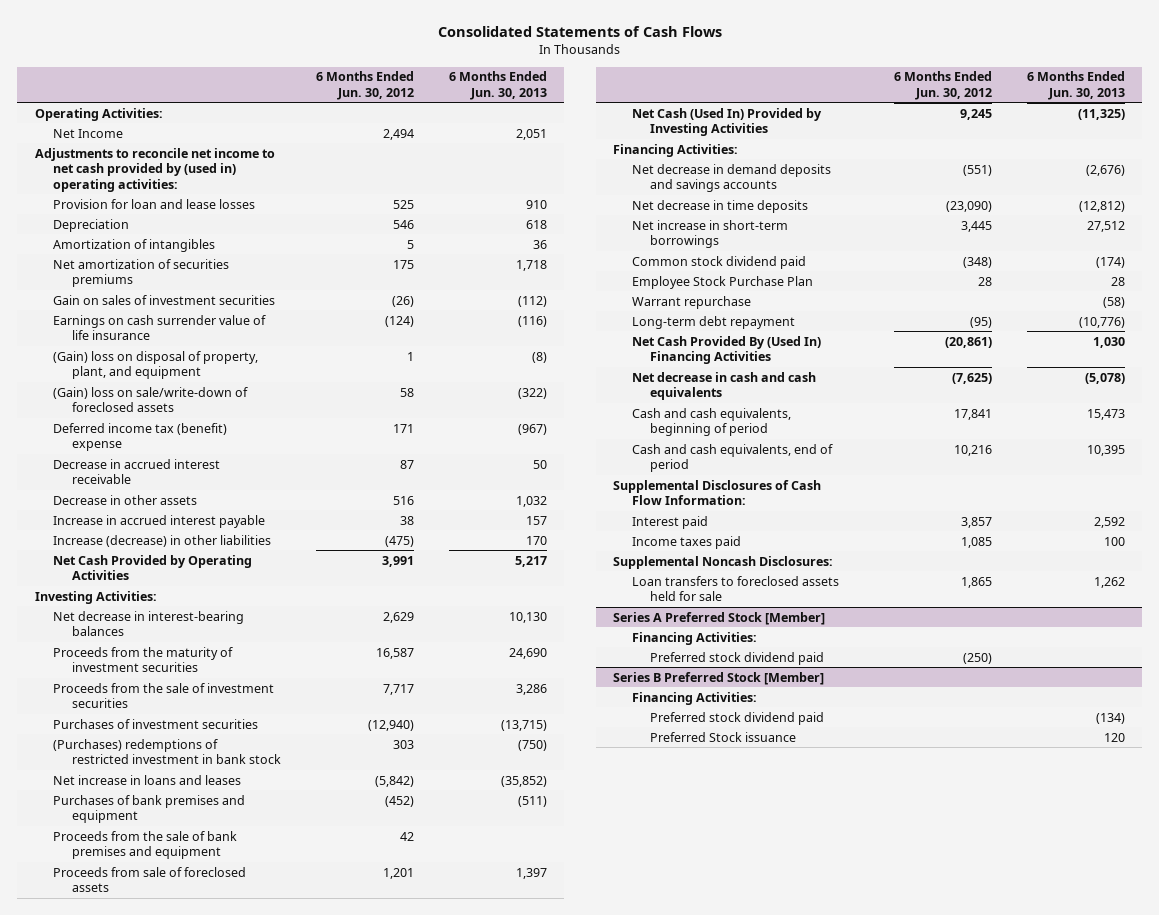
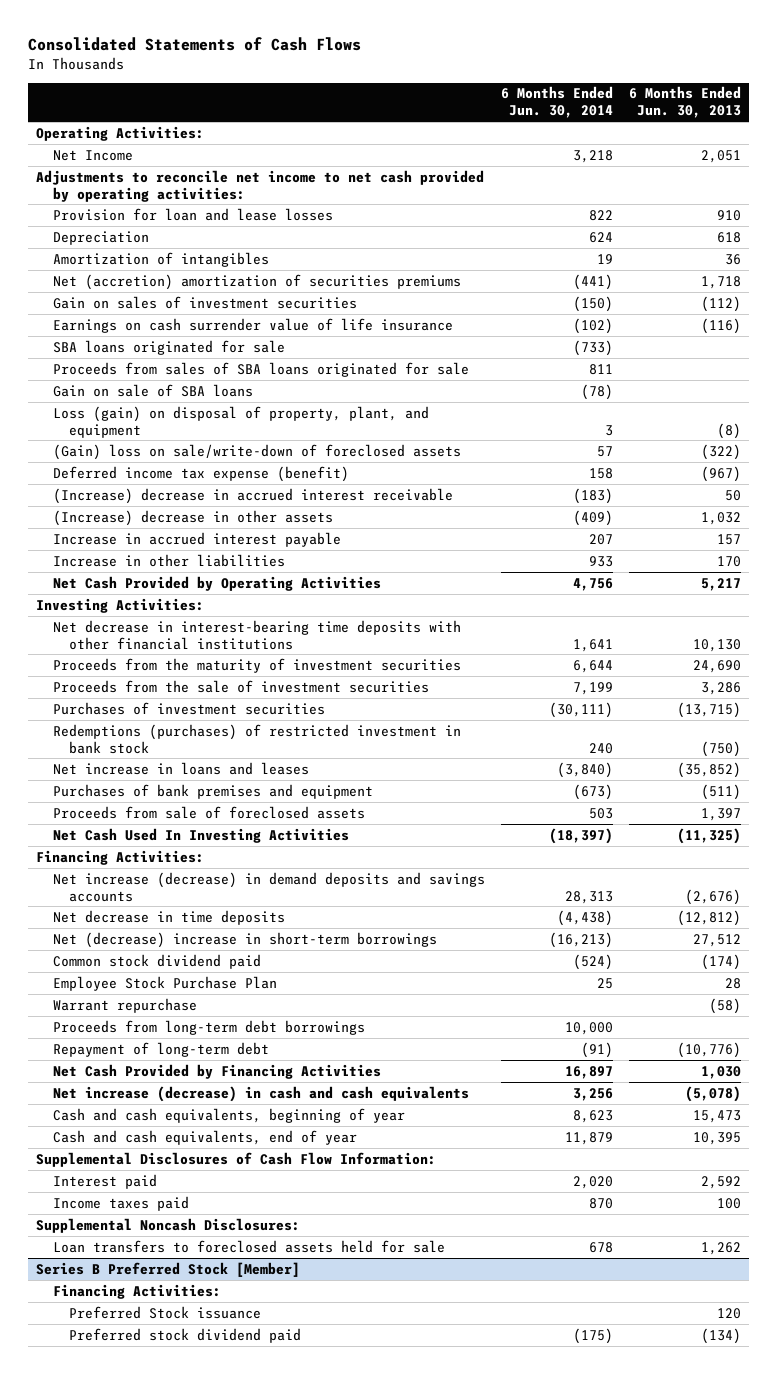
- | 6 Months Ended Jun. 30, 2012 | 6 Months Ended Jun. 30, 2013
+ | 6 Months Ended Jun. 30, 2014 | 6 Months Ended Jun. 30, 2013
- Adjustments to reconcile net income to net cash provided by (used in) operating activities:
+ Adjustments to reconcile net income to net cash provided by operating activities:
- Net amortization of securities premiums | 175 | 1,718
+ Net (accretion) amortization of securities premiums | (441) | 1,718
- (Gain) loss on disposal of property, plant, and equipment | 1 | (8)
+ SBA loans originated for sale | (733) |
+ Proceeds from sales of SBA loans originated for sale | 811 |
+ Gain on sale of SBA loans | (78) |
+ Loss (gain) on disposal of property, plant, and equipment | 3 | (8)
- Deferred income tax (benefit) expense | 171 | (967)
- Decrease in accrued interest receivable | 87 | 50
- Decrease in other assets | 516 | 1,032
+ Deferred income tax expense (benefit) | 158 | (967)
+ (Increase) decrease in accrued interest receivable | (183) | 50
+ (Increase) decrease in other assets | (409) | 1,032
- Increase (decrease) in other liabilities | (475) | 170
+ Increase in other liabilities | 933 | 170
- Net decrease in interest-bearing balances | 2,629 | 10,130
+ Net decrease in interest-bearing time deposits with other financial institutions | 1,641 | 10,130
- (Purchases) redemptions of restricted investment in bank stock | 303 | (750)
+ Redemptions (purchases) of restricted investment in bank stock | 240 | (750)
- Proceeds from the sale of bank premises and equipment | 42 |
- Net Cash (Used In) Provided by Investing Activities | 9,245 | (11,325)
+ Net Cash Used In Investing Activities | (18,397) | (11,325)
- Net decrease in demand deposits and savings accounts | (551) | (2,676)
+ Net increase (decrease) in demand deposits and savings accounts | 28,313 | (2,676)
- Net increase in short-term borrowings | 3,445 | 27,512
+ Net (decrease) increase in short-term borrowings | (16,213) | 27,512
- Long-term debt repayment | (95) | (10,776)
- Net Cash Provided By (Used In) Financing Activities | (20,861) | 1,030
- Net decrease in cash and cash equivalents | (7,625) | (5,078)
- Cash and cash equivalents, beginning of period | 17,841 | 15,473
- Cash and cash equivalents, end of period | 10,216 | 10,395
+ Proceeds from long-term debt borrowings | 10,000 |
+ Repayment of long-term debt | (91) | (10,776)
+ Net Cash Provided by Financing Activities | 16,897 | 1,030
+ Net increase (decrease) in cash and cash equivalents | 3,256 | (5,078)
+ Cash and cash equivalents, beginning of year | 8,623 | 15,473
+ Cash and cash equivalents, end of year | 11,879 | 10,395
- Series A Preferred Stock [Member]
- Financing Activities:
- Preferred stock dividend paid | (250) |
@ Series B Preferred Stock [Member]
moved down: Preferred stock dividend paid | (175) | (134)

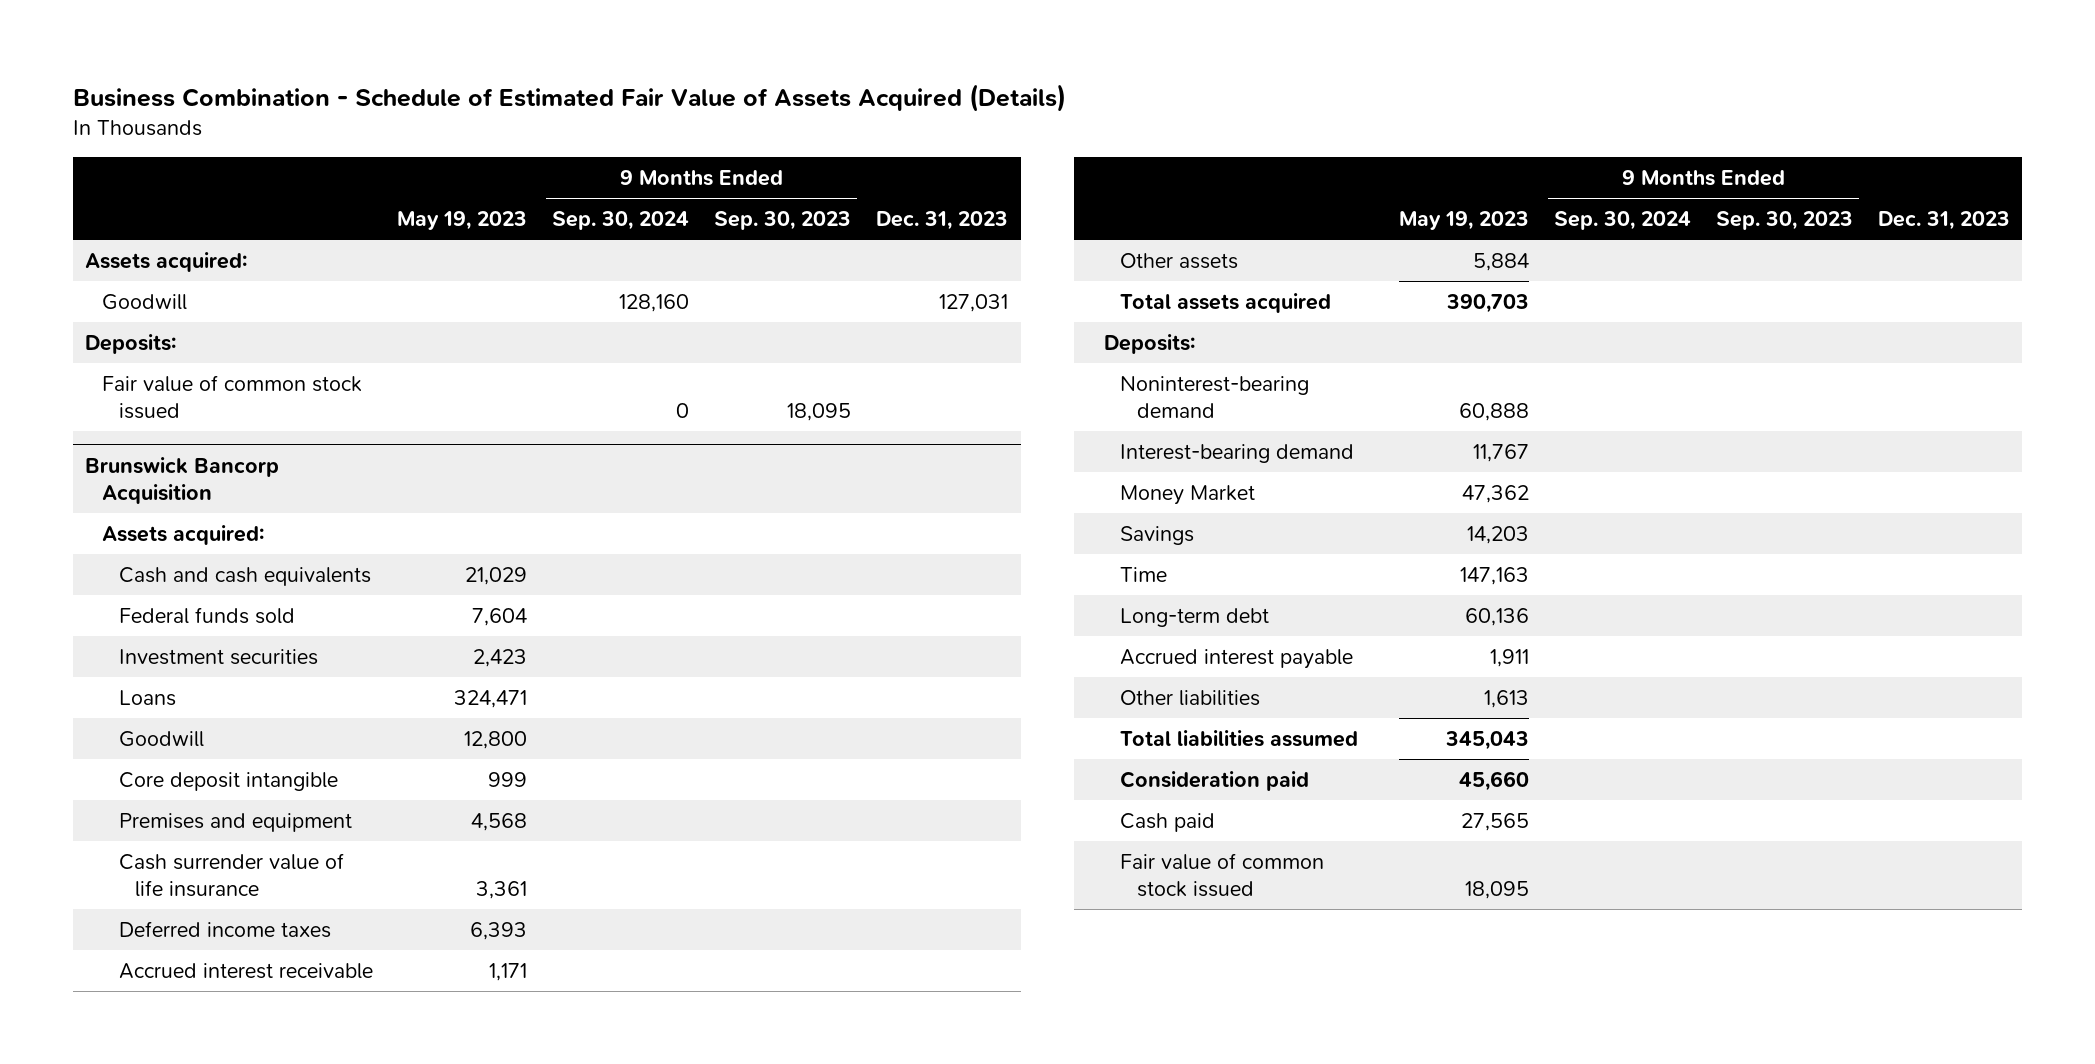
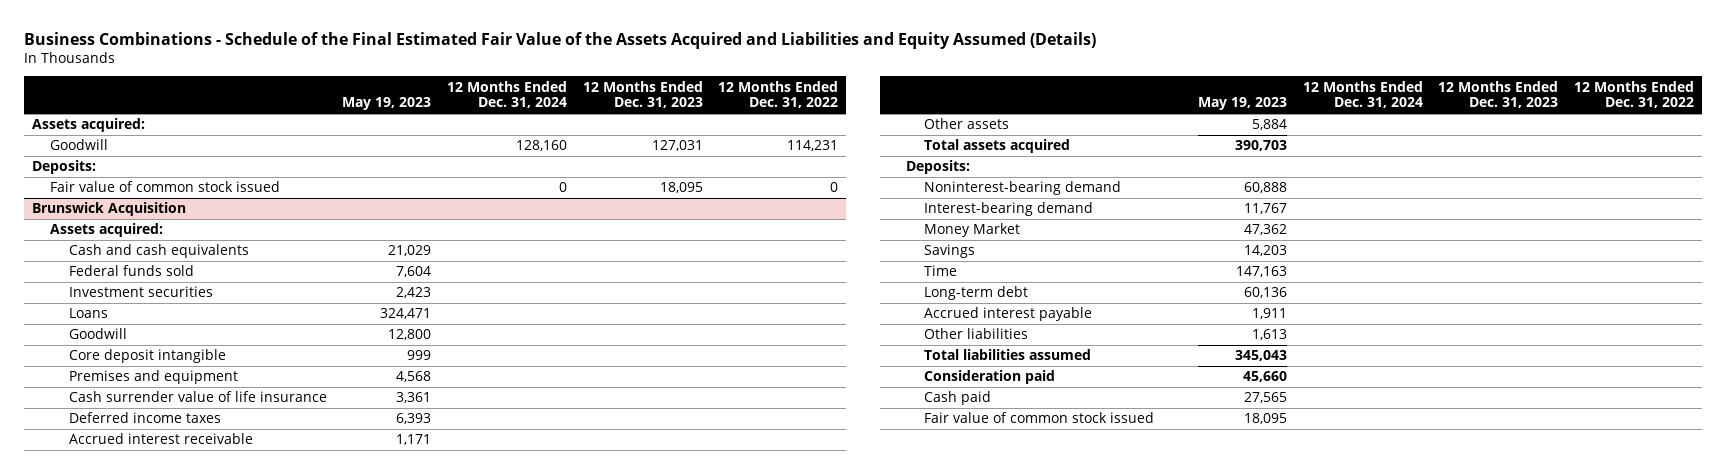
- Business Combination - Schedule of Estimated Fair Value of Assets Acquired (Details)
+ Business Combinations - Schedule of the Final Estimated Fair Value of the Assets Acquired and Liabilities and Equity Assumed (Details)
- | May 19, 2023 | 9 Months Ended Sep. 30, 2024 | 9 Months Ended Sep. 30, 2023 | Dec. 31, 2023
+ | May 19, 2023 | 12 Months Ended Dec. 31, 2024 | 12 Months Ended Dec. 31, 2023 | 12 Months Ended Dec. 31, 2022
- Brunswick Bancorp Acquisition
+ Brunswick Acquisition

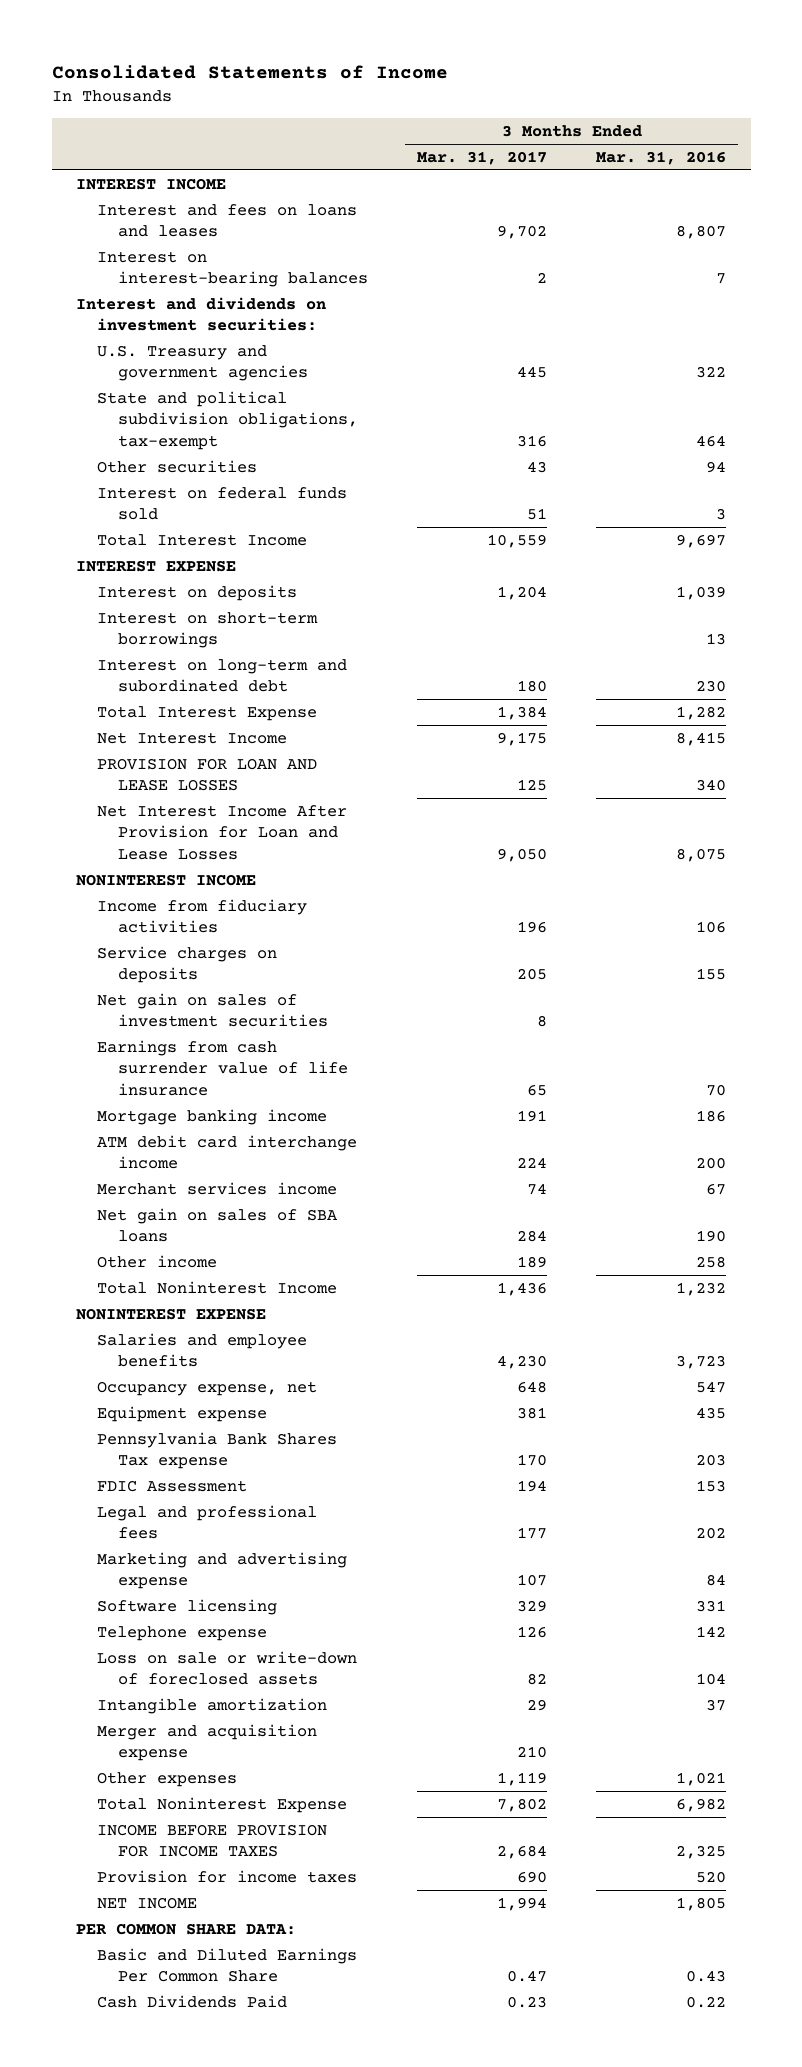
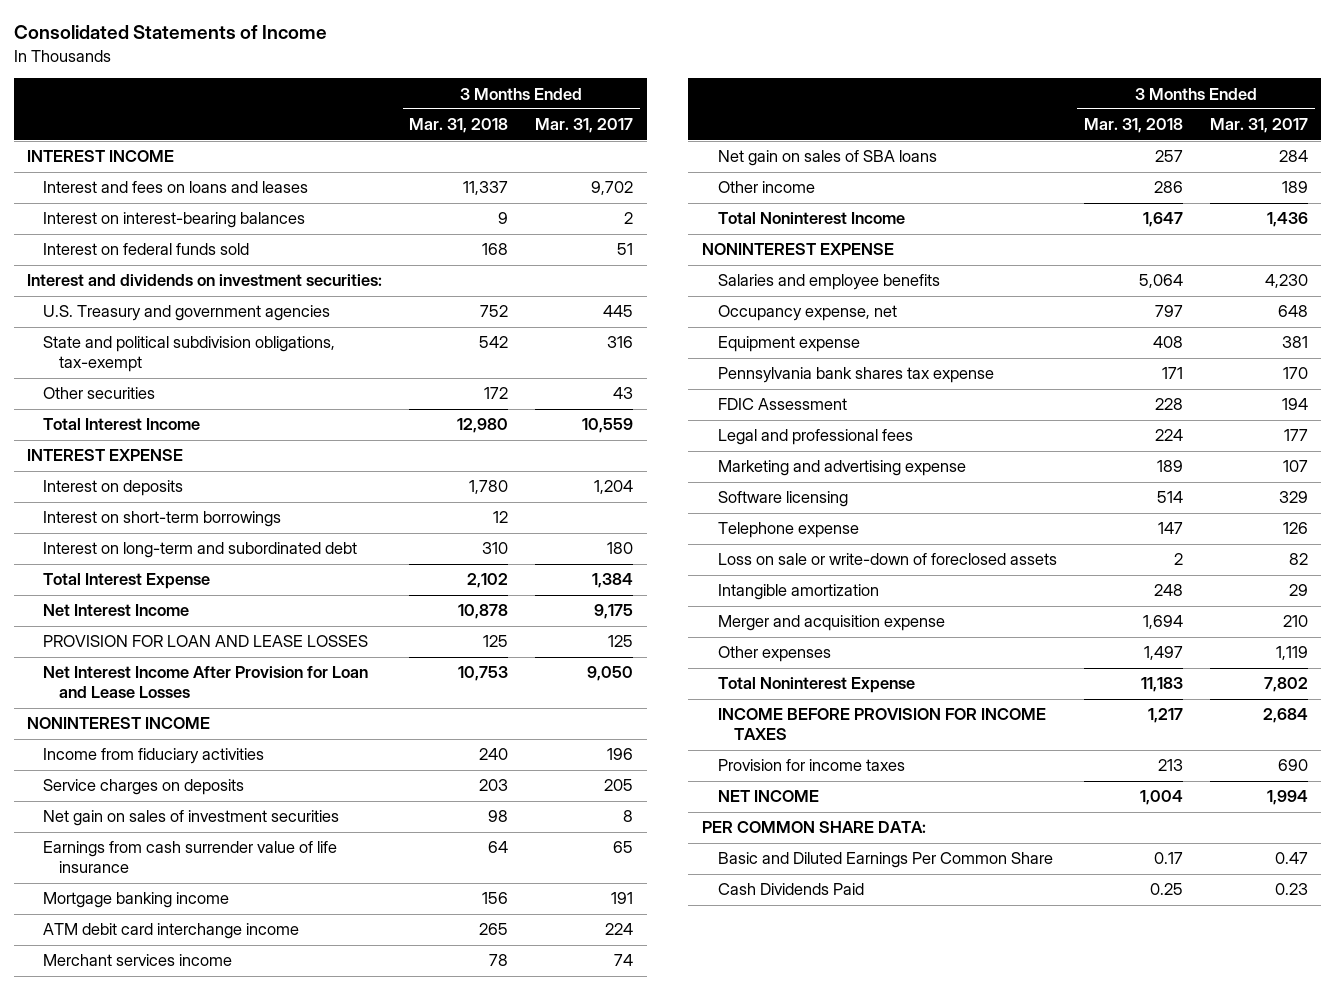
- | 3 Months Ended Mar. 31, 2017 | 3 Months Ended Mar. 31, 2016
+ | 3 Months Ended Mar. 31, 2018 | 3 Months Ended Mar. 31, 2017
moved up: Interest on federal funds sold | 168 | 51
- Pennsylvania Bank Shares Tax expense | 170 | 203
+ Pennsylvania bank shares tax expense | 171 | 170

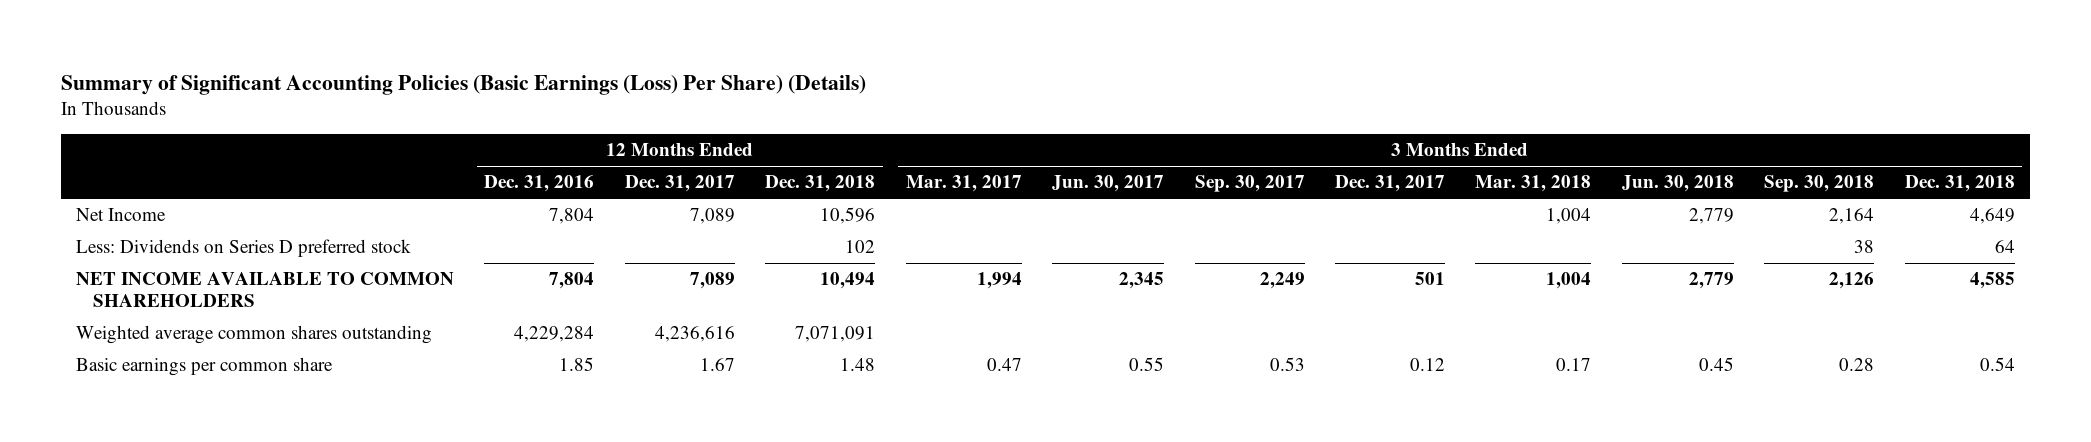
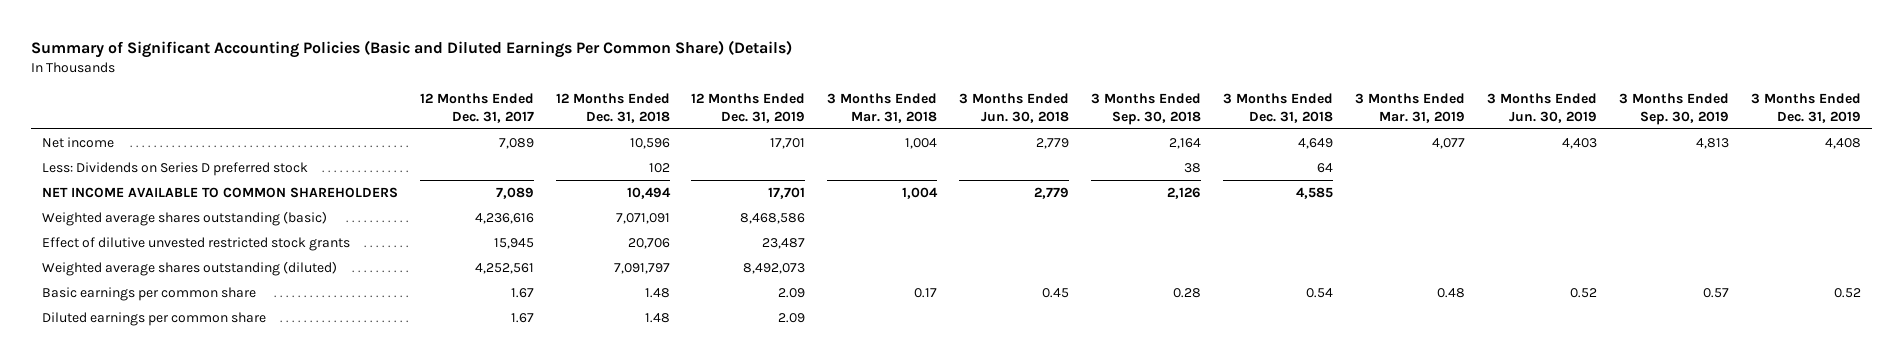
- Summary of Significant Accounting Policies (Basic Earnings (Loss) Per Share) (Details)
+ Summary of Significant Accounting Policies (Basic and Diluted Earnings Per Common Share) (Details)
- | 12 Months Ended Dec. 31, 2016 | 12 Months Ended Dec. 31, 2017 | 12 Months Ended Dec. 31, 2018 | 3 Months Ended Mar. 31, 2017 | 3 Months Ended Jun. 30, 2017 | 3 Months Ended Sep. 30, 2017 | 3 Months Ended Dec. 31, 2017 | 3 Months Ended Mar. 31, 2018 | 3 Months Ended Jun. 30, 2018 | 3 Months Ended Sep. 30, 2018 | 3 Months Ended Dec. 31, 2018
+ | 12 Months Ended Dec. 31, 2017 | 12 Months Ended Dec. 31, 2018 | 12 Months Ended Dec. 31, 2019 | 3 Months Ended Mar. 31, 2018 | 3 Months Ended Jun. 30, 2018 | 3 Months Ended Sep. 30, 2018 | 3 Months Ended Dec. 31, 2018 | 3 Months Ended Mar. 31, 2019 | 3 Months Ended Jun. 30, 2019 | 3 Months Ended Sep. 30, 2019 | 3 Months Ended Dec. 31, 2019
- Net Income | 7,804 | 7,089 | 10,596 | | | | | 1,004 | 2,779 | 2,164 | 4,649
+ Net income | 7,089 | 10,596 | 17,701 | 1,004 | 2,779 | 2,164 | 4,649 | 4,077 | 4,403 | 4,813 | 4,408
- Weighted average common shares outstanding | 4,229,284 | 4,236,616 | 7,071,091 | | | | | | | |
+ Weighted average shares outstanding (basic) | 4,236,616 | 7,071,091 | 8,468,586 | | | | | | | |
+ Effect of dilutive unvested restricted stock grants | 15,945 | 20,706 | 23,487 | | | | | | | |
+ Weighted average shares outstanding (diluted) | 4,252,561 | 7,091,797 | 8,492,073 | | | | | | | |
+ Diluted earnings per common share | 1.67 | 1.48 | 2.09 | | | | | | | |

